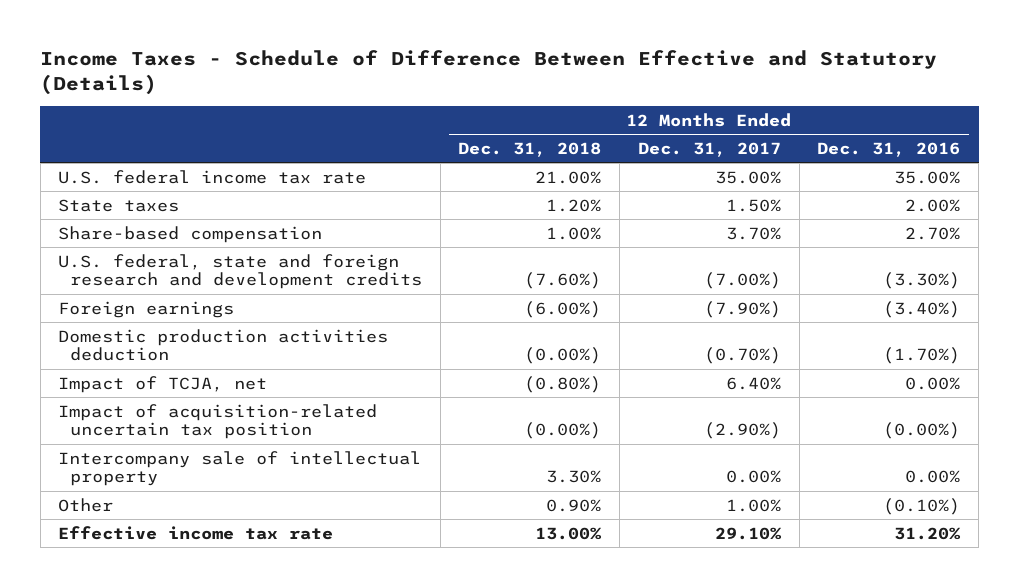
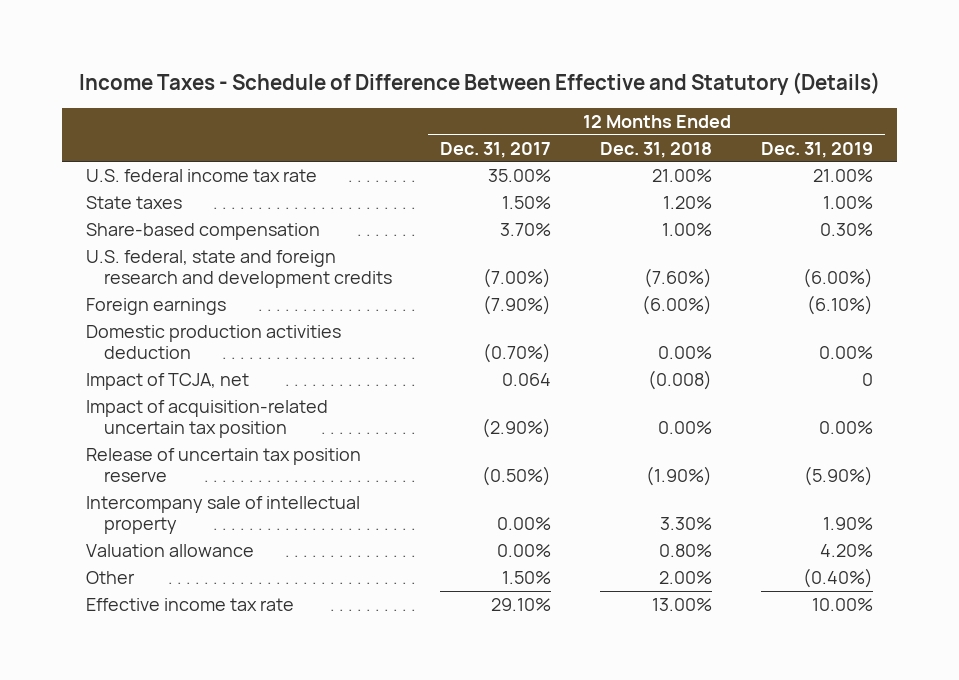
- | 12 Months Ended Dec. 31, 2018 | 12 Months Ended Dec. 31, 2017 | 12 Months Ended Dec. 31, 2016
+ | 12 Months Ended Dec. 31, 2017 | 12 Months Ended Dec. 31, 2018 | 12 Months Ended Dec. 31, 2019
- Domestic production activities deduction | (0.00%) | (0.70%) | (1.70%)
- Impact of TCJA, net | (0.80%) | 6.40% | 0.00%
- Impact of acquisition-related uncertain tax position | (0.00%) | (2.90%) | (0.00%)
+ Domestic production activities deduction | (0.70%) | 0.00% | 0.00%
+ Impact of TCJA, net | 0.064 | (0.008) | 0
+ Impact of acquisition-related uncertain tax position | (2.90%) | 0.00% | 0.00%
+ Release of uncertain tax position reserve | (0.50%) | (1.90%) | (5.90%)
- Other | 0.90% | 1.00% | (0.10%)
+ Valuation allowance | 0.00% | 0.80% | 4.20%
+ Other | 1.50% | 2.00% | (0.40%)

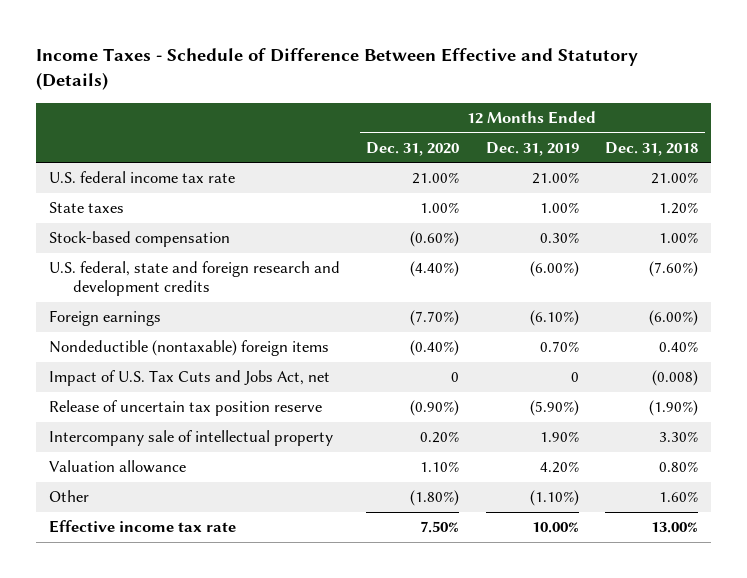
- | 12 Months Ended Dec. 31, 2017 | 12 Months Ended Dec. 31, 2018 | 12 Months Ended Dec. 31, 2019
+ | 12 Months Ended Dec. 31, 2020 | 12 Months Ended Dec. 31, 2019 | 12 Months Ended Dec. 31, 2018
- Share-based compensation | 3.70% | 1.00% | 0.30%
+ Stock-based compensation | (0.60%) | 0.30% | 1.00%
- Domestic production activities deduction | (0.70%) | 0.00% | 0.00%
- Impact of TCJA, net | 0.064 | (0.008) | 0
- Impact of acquisition-related uncertain tax position | (2.90%) | 0.00% | 0.00%
+ Nondeductible (nontaxable) foreign items | (0.40%) | 0.70% | 0.40%
+ Impact of U.S. Tax Cuts and Jobs Act, net | 0 | 0 | (0.008)
- Other | 1.50% | 2.00% | (0.40%)
+ Other | (1.80%) | (1.10%) | 1.60%

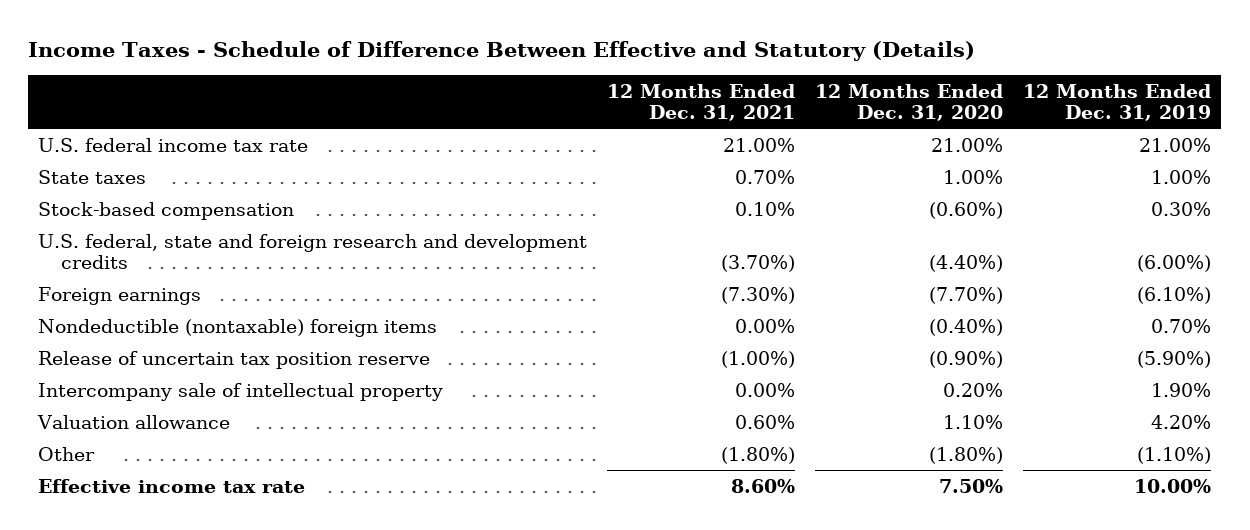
- | 12 Months Ended Dec. 31, 2020 | 12 Months Ended Dec. 31, 2019 | 12 Months Ended Dec. 31, 2018
+ | 12 Months Ended Dec. 31, 2021 | 12 Months Ended Dec. 31, 2020 | 12 Months Ended Dec. 31, 2019
- Impact of U.S. Tax Cuts and Jobs Act, net | 0 | 0 | (0.008)

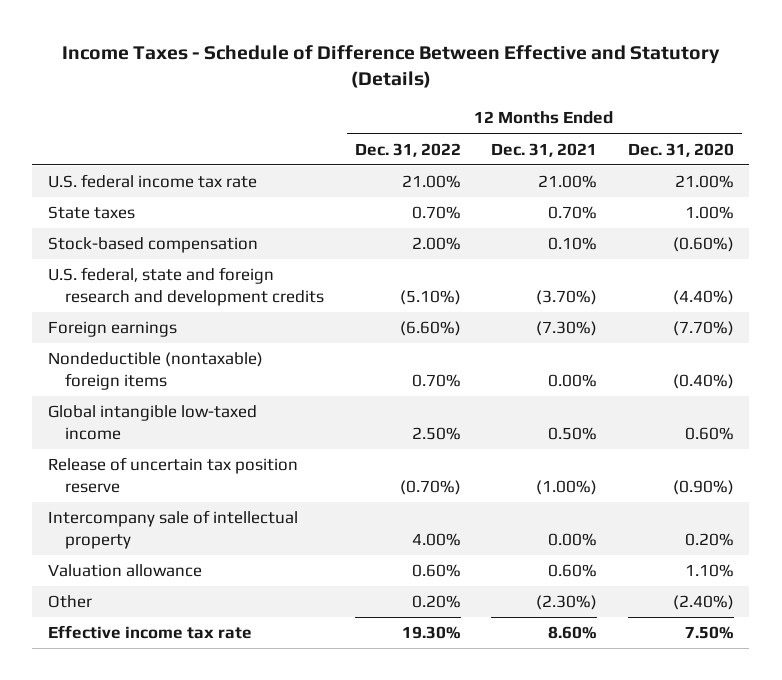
- | 12 Months Ended Dec. 31, 2021 | 12 Months Ended Dec. 31, 2020 | 12 Months Ended Dec. 31, 2019
+ | 12 Months Ended Dec. 31, 2022 | 12 Months Ended Dec. 31, 2021 | 12 Months Ended Dec. 31, 2020
+ Global intangible low-taxed income | 2.50% | 0.50% | 0.60%
- Other | (1.80%) | (1.80%) | (1.10%)
+ Other | 0.20% | (2.30%) | (2.40%)

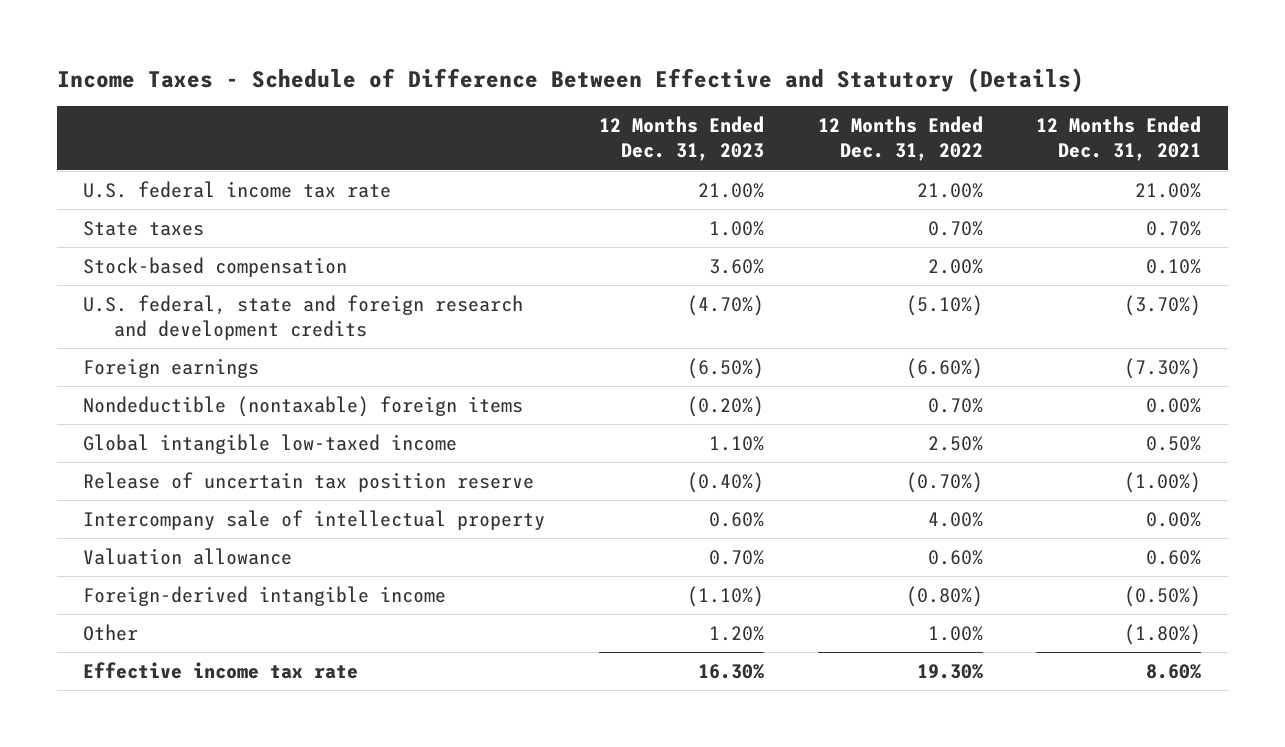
- | 12 Months Ended Dec. 31, 2022 | 12 Months Ended Dec. 31, 2021 | 12 Months Ended Dec. 31, 2020
+ | 12 Months Ended Dec. 31, 2023 | 12 Months Ended Dec. 31, 2022 | 12 Months Ended Dec. 31, 2021
- Other | 0.20% | (2.30%) | (2.40%)
+ Foreign-derived intangible income | (1.10%) | (0.80%) | (0.50%)
+ Other | 1.20% | 1.00% | (1.80%)

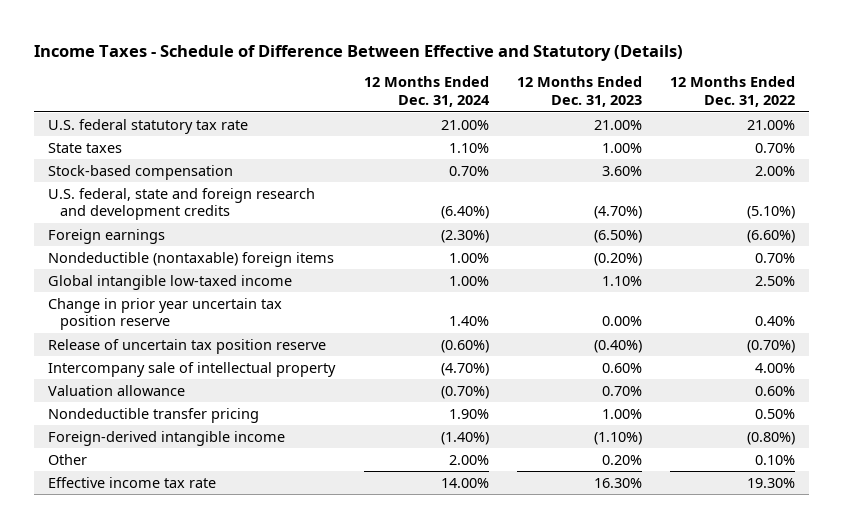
- | 12 Months Ended Dec. 31, 2023 | 12 Months Ended Dec. 31, 2022 | 12 Months Ended Dec. 31, 2021
+ | 12 Months Ended Dec. 31, 2024 | 12 Months Ended Dec. 31, 2023 | 12 Months Ended Dec. 31, 2022
- U.S. federal income tax rate | 21.00% | 21.00% | 21.00%
+ U.S. federal statutory tax rate | 21.00% | 21.00% | 21.00%
+ Change in prior year uncertain tax position reserve | 1.40% | 0.00% | 0.40%
+ Nondeductible transfer pricing | 1.90% | 1.00% | 0.50%
- Other | 1.20% | 1.00% | (1.80%)
+ Other | 2.00% | 0.20% | 0.10%

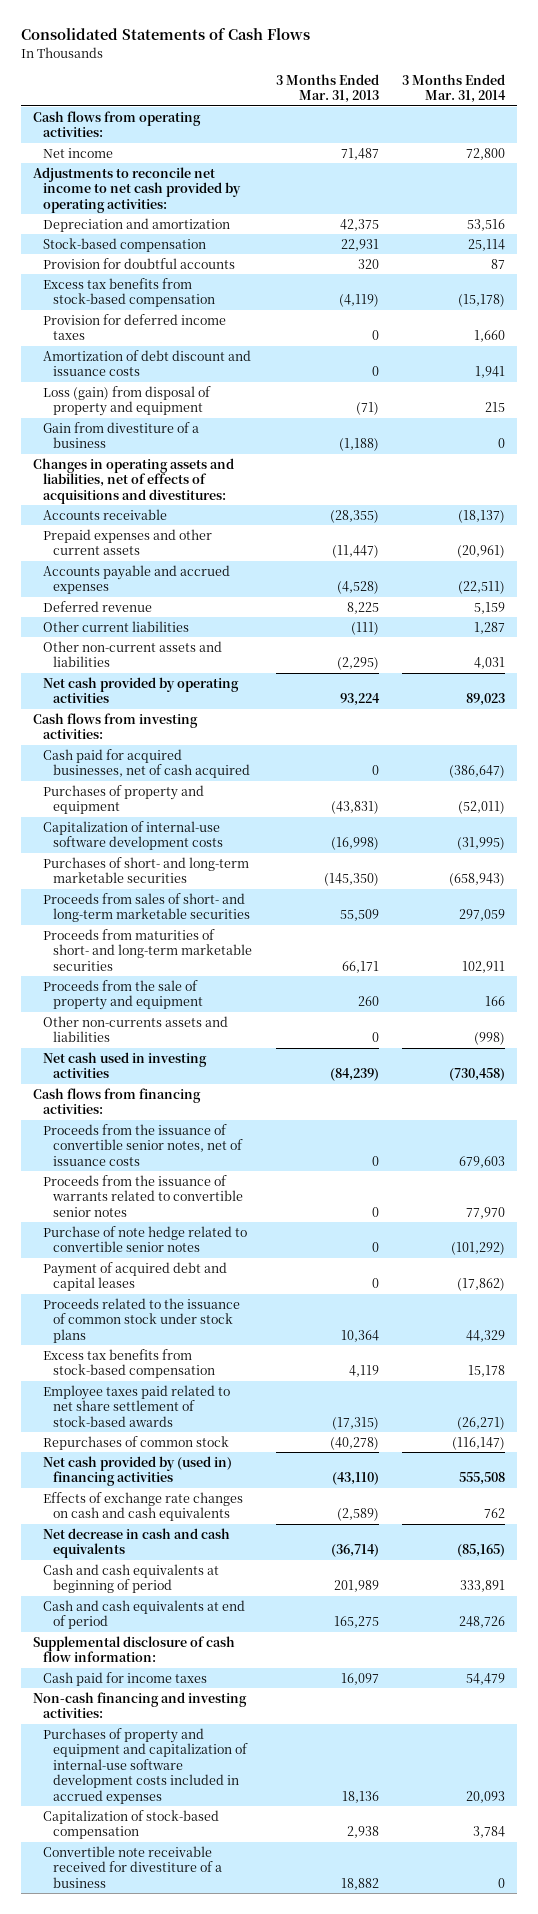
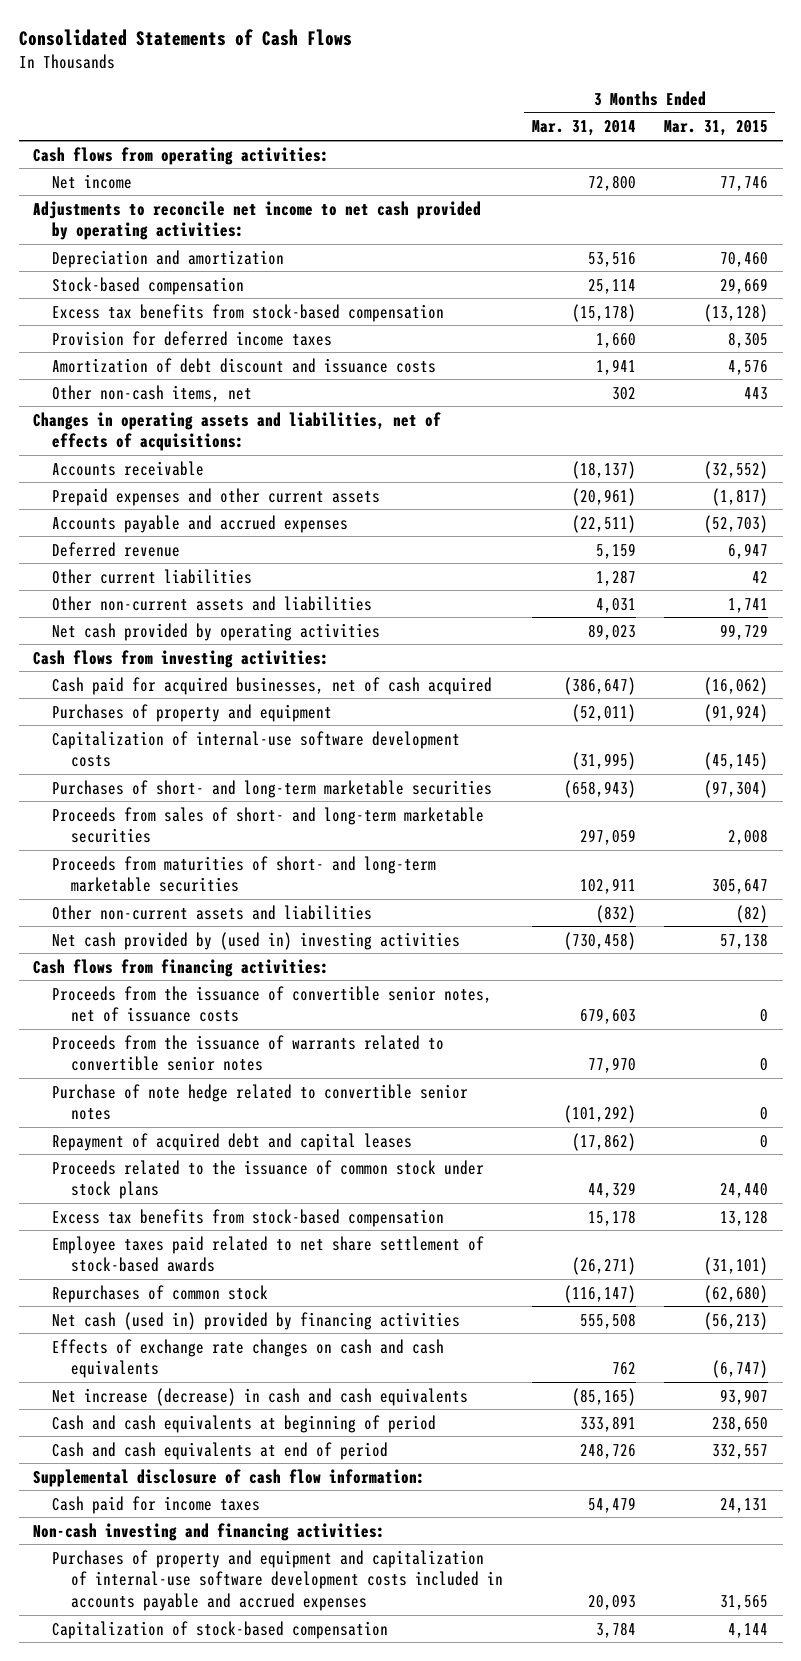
- | 3 Months Ended Mar. 31, 2013 | 3 Months Ended Mar. 31, 2014
+ | 3 Months Ended Mar. 31, 2014 | 3 Months Ended Mar. 31, 2015
- Provision for doubtful accounts | 320 | 87
- Loss (gain) from disposal of property and equipment | (71) | 215
- Gain from divestiture of a business | (1,188) | 0
- Changes in operating assets and liabilities, net of effects of acquisitions and divestitures:
+ Other non-cash items, net | 302 | 443
+ Changes in operating assets and liabilities, net of effects of acquisitions:
- Proceeds from the sale of property and equipment | 260 | 166
- Other non-currents assets and liabilities | 0 | (998)
- Net cash used in investing activities | (84,239) | (730,458)
+ Other non-current assets and liabilities | (832) | (82)
+ Net cash provided by (used in) investing activities | (730,458) | 57,138
- Payment of acquired debt and capital leases | 0 | (17,862)
+ Repayment of acquired debt and capital leases | (17,862) | 0
- Net cash provided by (used in) financing activities | (43,110) | 555,508
+ Net cash (used in) provided by financing activities | 555,508 | (56,213)
- Net decrease in cash and cash equivalents | (36,714) | (85,165)
+ Net increase (decrease) in cash and cash equivalents | (85,165) | 93,907
- Non-cash financing and investing activities:
- Purchases of property and equipment and capitalization of internal-use software development costs included in accrued expenses | 18,136 | 20,093
+ Non-cash investing and financing activities:
+ Purchases of property and equipment and capitalization of internal-use software development costs included in accounts payable and accrued expenses | 20,093 | 31,565
- Convertible note receivable received for divestiture of a business | 18,882 | 0

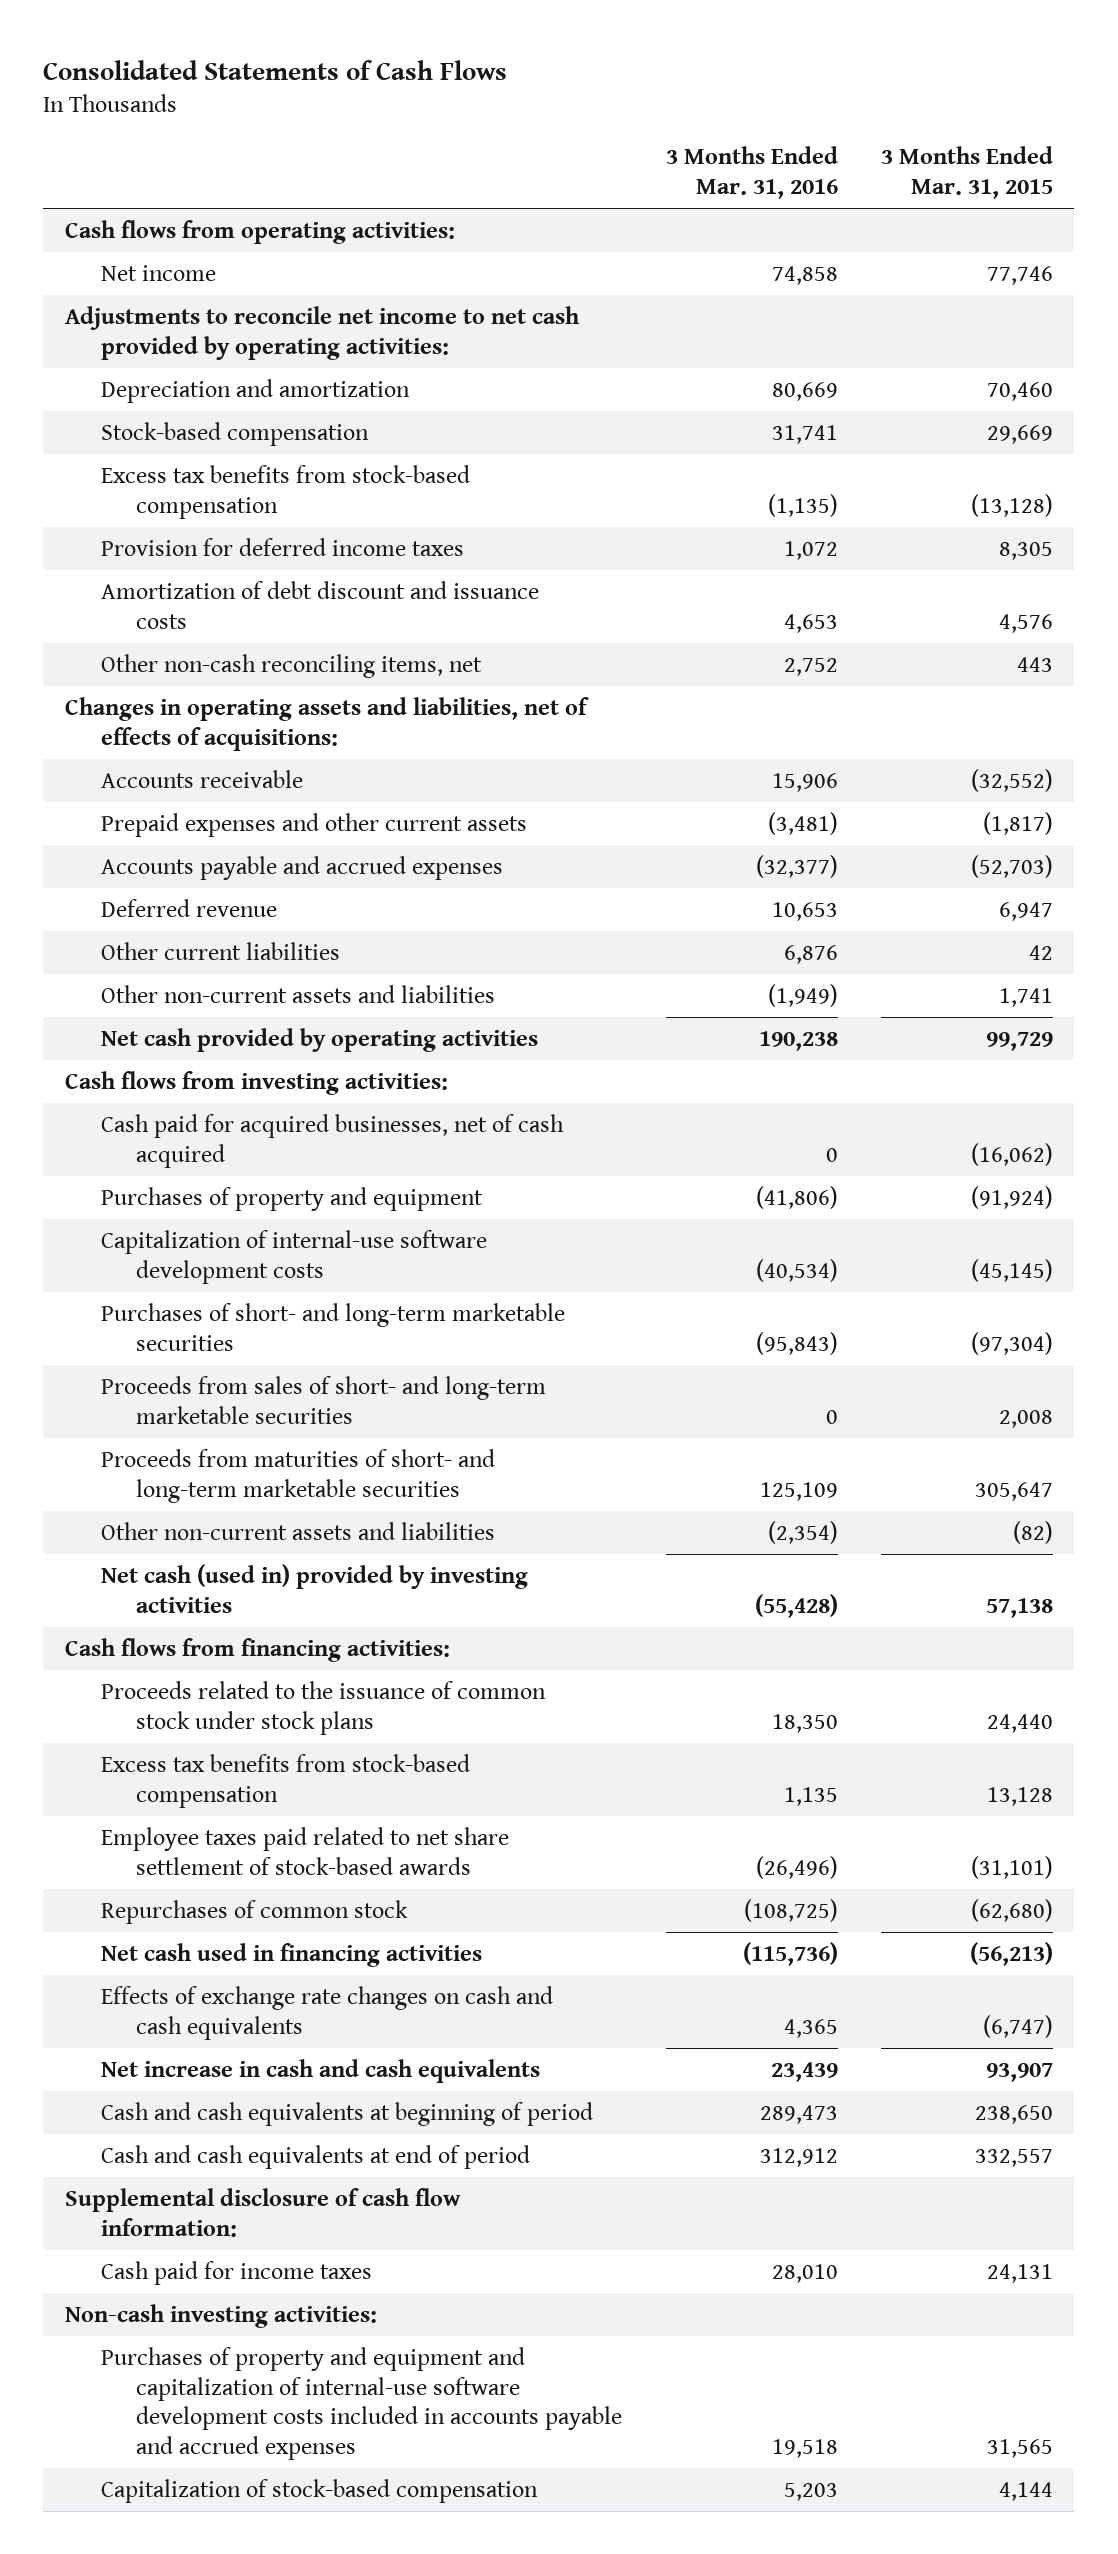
- | 3 Months Ended Mar. 31, 2014 | 3 Months Ended Mar. 31, 2015
+ | 3 Months Ended Mar. 31, 2016 | 3 Months Ended Mar. 31, 2015
- Other non-cash items, net | 302 | 443
+ Other non-cash reconciling items, net | 2,752 | 443
- Net cash provided by (used in) investing activities | (730,458) | 57,138
+ Net cash (used in) provided by investing activities | (55,428) | 57,138
- Proceeds from the issuance of convertible senior notes, net of issuance costs | 679,603 | 0
- Proceeds from the issuance of warrants related to convertible senior notes | 77,970 | 0
- Purchase of note hedge related to convertible senior notes | (101,292) | 0
- Repayment of acquired debt and capital leases | (17,862) | 0
- Net cash (used in) provided by financing activities | 555,508 | (56,213)
+ Net cash used in financing activities | (115,736) | (56,213)
- Net increase (decrease) in cash and cash equivalents | (85,165) | 93,907
+ Net increase in cash and cash equivalents | 23,439 | 93,907
- Non-cash investing and financing activities:
+ Non-cash investing activities:

